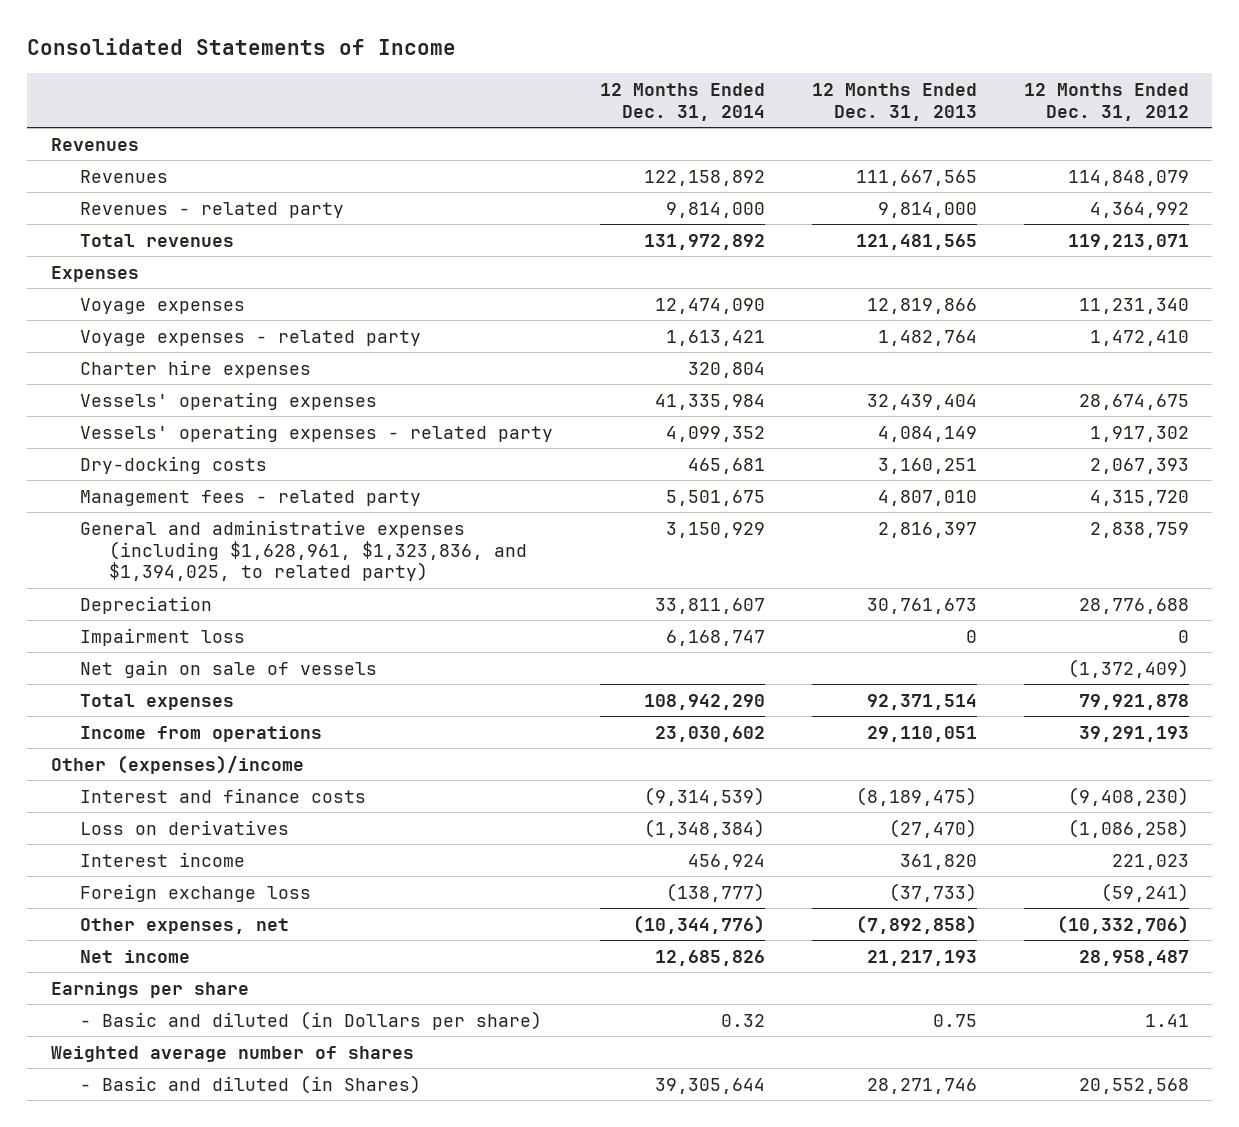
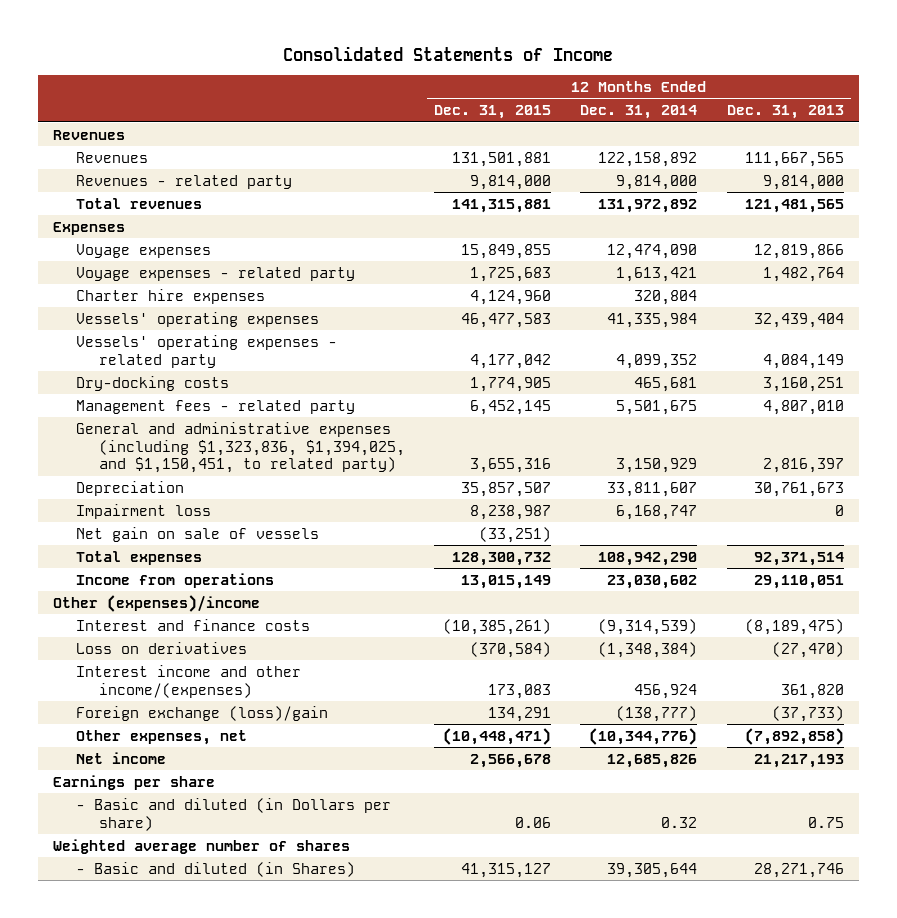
- | 12 Months Ended Dec. 31, 2014 | 12 Months Ended Dec. 31, 2013 | 12 Months Ended Dec. 31, 2012
+ | 12 Months Ended Dec. 31, 2015 | 12 Months Ended Dec. 31, 2014 | 12 Months Ended Dec. 31, 2013
- General and administrative expenses (including $1,628,961, $1,323,836, and $1,394,025, to related party) | 3,150,929 | 2,816,397 | 2,838,759
+ General and administrative expenses (including $1,323,836, $1,394,025, and $1,150,451, to related party) | 3,655,316 | 3,150,929 | 2,816,397
- Interest income | 456,924 | 361,820 | 221,023
- Foreign exchange loss | (138,777) | (37,733) | (59,241)
+ Interest income and other income/(expenses) | 173,083 | 456,924 | 361,820
+ Foreign exchange (loss)/gain | 134,291 | (138,777) | (37,733)

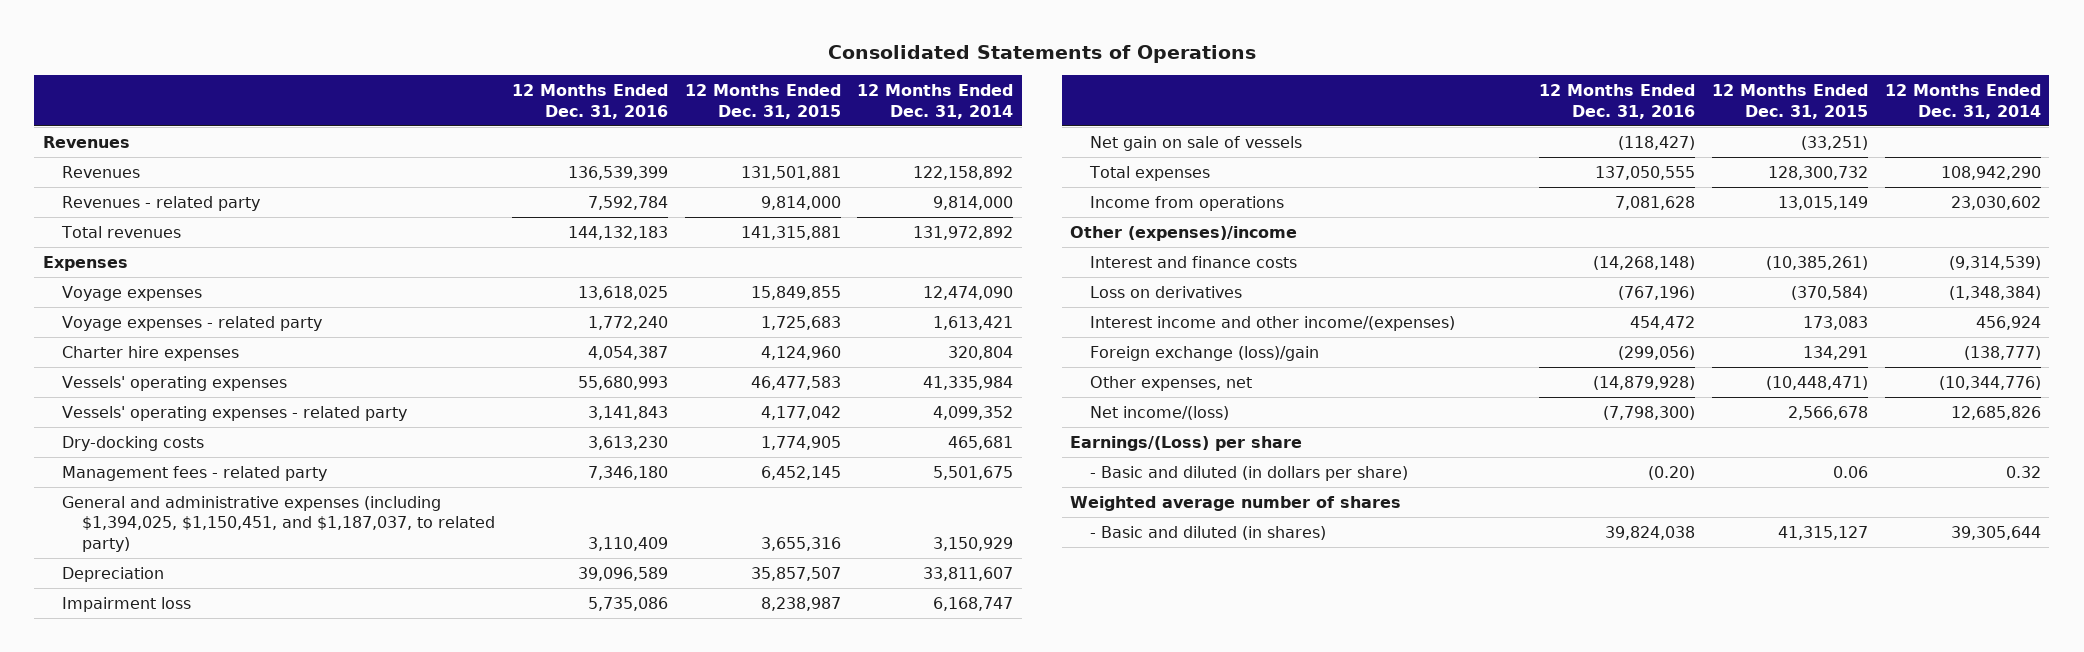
- Consolidated Statements of Income
+ Consolidated Statements of Operations
- | 12 Months Ended Dec. 31, 2015 | 12 Months Ended Dec. 31, 2014 | 12 Months Ended Dec. 31, 2013
+ | 12 Months Ended Dec. 31, 2016 | 12 Months Ended Dec. 31, 2015 | 12 Months Ended Dec. 31, 2014
- General and administrative expenses (including $1,323,836, $1,394,025, and $1,150,451, to related party) | 3,655,316 | 3,150,929 | 2,816,397
+ General and administrative expenses (including $1,394,025, $1,150,451, and $1,187,037, to related party) | 3,110,409 | 3,655,316 | 3,150,929
- Net income | 2,566,678 | 12,685,826 | 21,217,193
- Earnings per share
- - Basic and diluted (in Dollars per share) | 0.06 | 0.32 | 0.75
+ Net income/(loss) | (7,798,300) | 2,566,678 | 12,685,826
+ Earnings/(Loss) per share
+ - Basic and diluted (in dollars per share) | (0.20) | 0.06 | 0.32
- - Basic and diluted (in Shares) | 41,315,127 | 39,305,644 | 28,271,746
+ - Basic and diluted (in shares) | 39,824,038 | 41,315,127 | 39,305,644

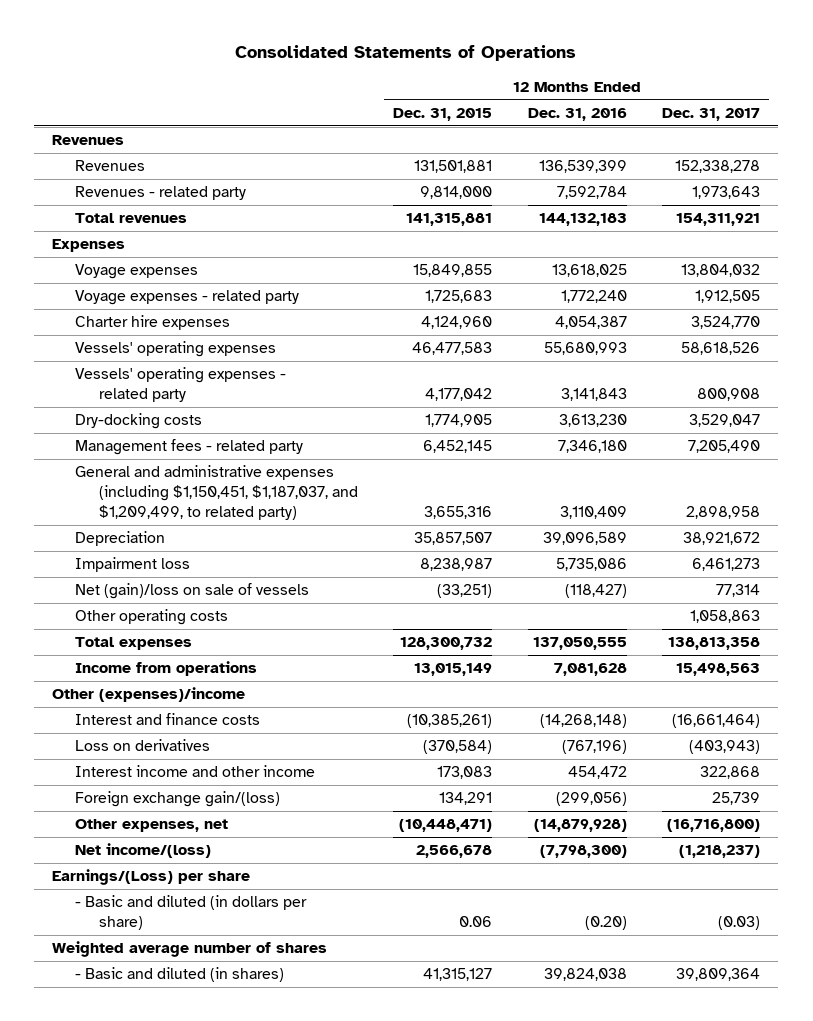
- | 12 Months Ended Dec. 31, 2016 | 12 Months Ended Dec. 31, 2015 | 12 Months Ended Dec. 31, 2014
+ | 12 Months Ended Dec. 31, 2015 | 12 Months Ended Dec. 31, 2016 | 12 Months Ended Dec. 31, 2017
- General and administrative expenses (including $1,394,025, $1,150,451, and $1,187,037, to related party) | 3,110,409 | 3,655,316 | 3,150,929
+ General and administrative expenses (including $1,150,451, $1,187,037, and $1,209,499, to related party) | 3,655,316 | 3,110,409 | 2,898,958
- Net gain on sale of vessels | (118,427) | (33,251) |
+ Net (gain)/loss on sale of vessels | (33,251) | (118,427) | 77,314
+ Other operating costs | | | 1,058,863
- Interest income and other income/(expenses) | 454,472 | 173,083 | 456,924
- Foreign exchange (loss)/gain | (299,056) | 134,291 | (138,777)
+ Interest income and other income | 173,083 | 454,472 | 322,868
+ Foreign exchange gain/(loss) | 134,291 | (299,056) | 25,739

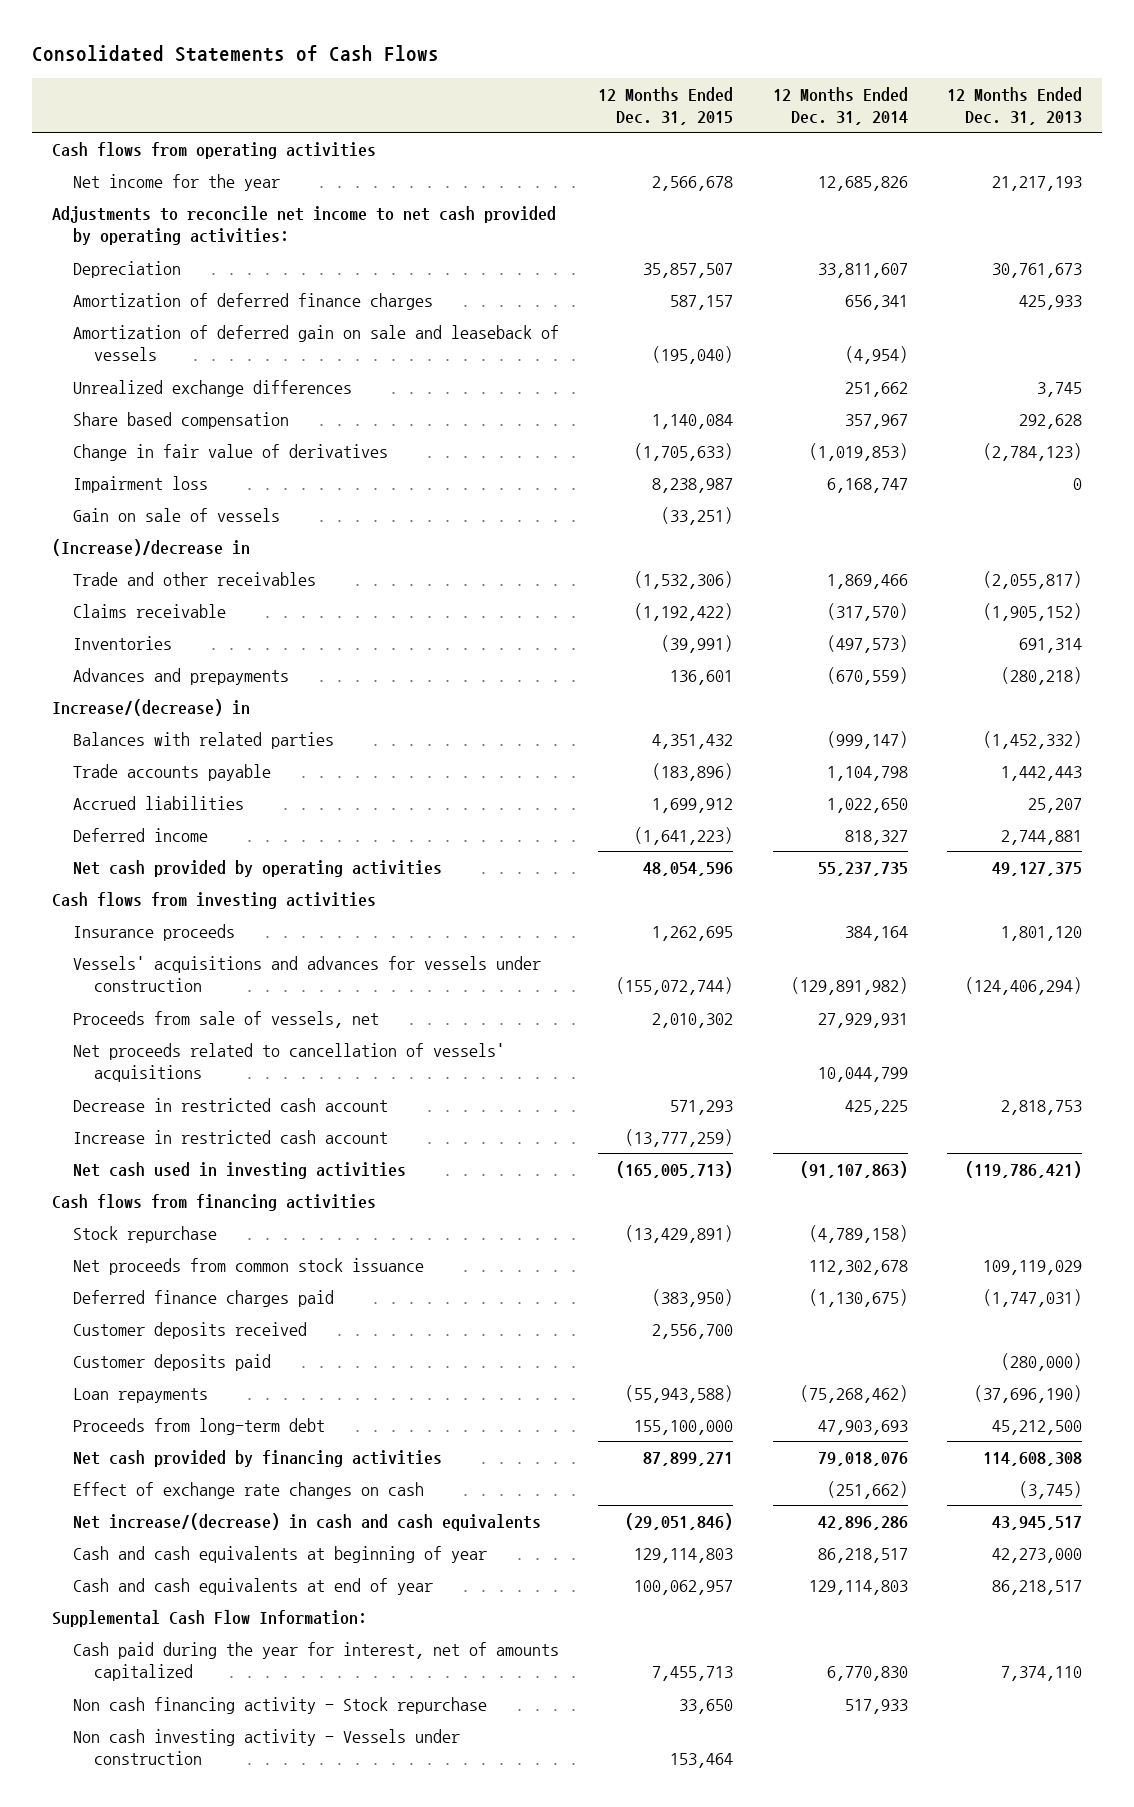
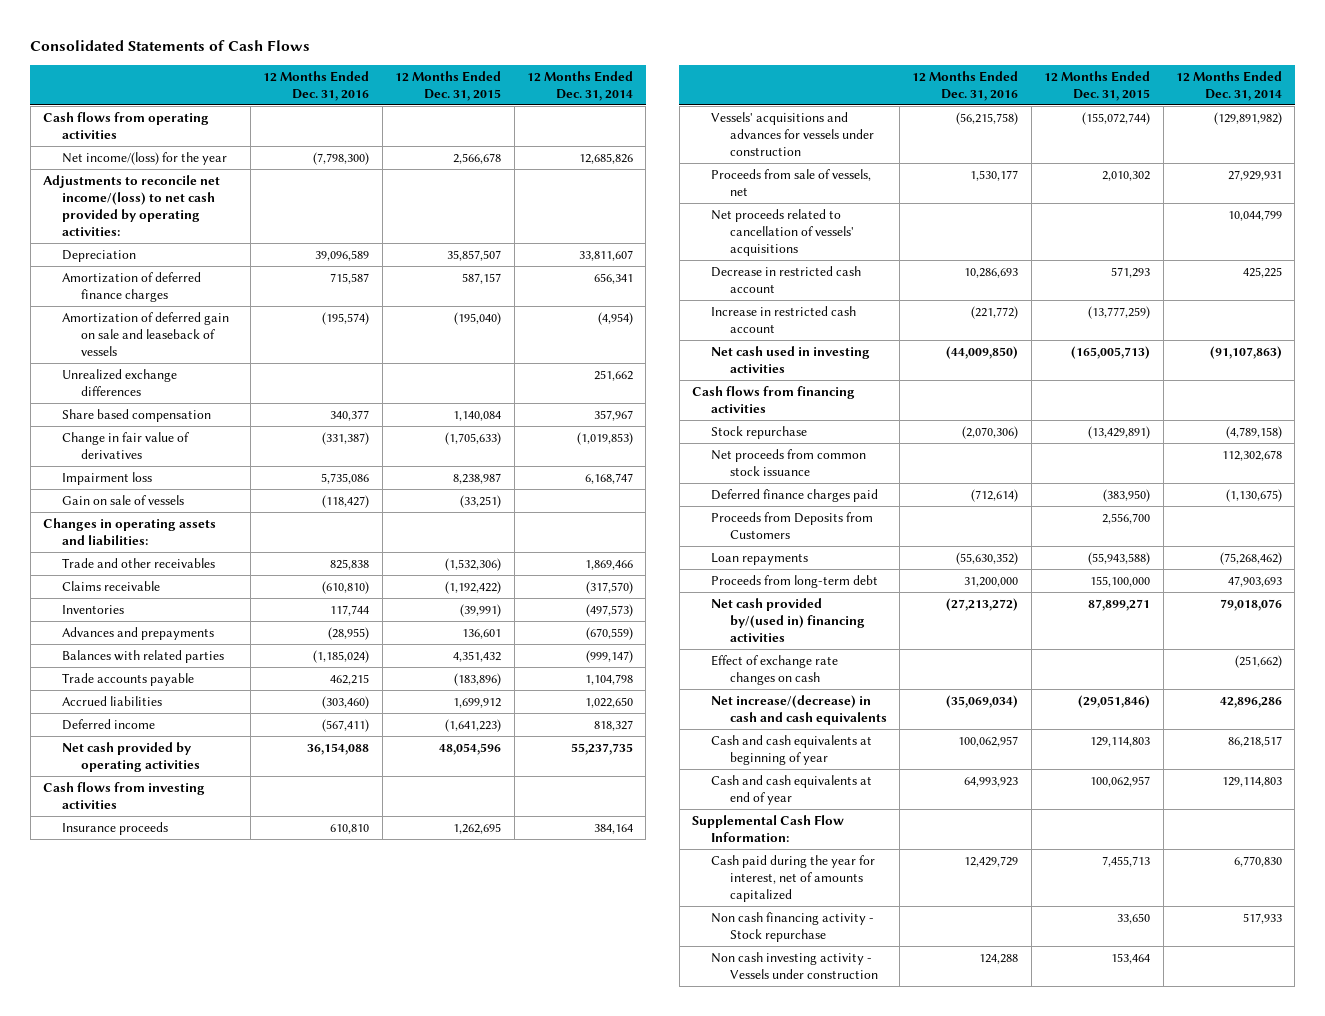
- | 12 Months Ended Dec. 31, 2015 | 12 Months Ended Dec. 31, 2014 | 12 Months Ended Dec. 31, 2013
+ | 12 Months Ended Dec. 31, 2016 | 12 Months Ended Dec. 31, 2015 | 12 Months Ended Dec. 31, 2014
- Net income for the year | 2,566,678 | 12,685,826 | 21,217,193
- Adjustments to reconcile net income to net cash provided by operating activities:
+ Net income/(loss) for the year | (7,798,300) | 2,566,678 | 12,685,826
+ Adjustments to reconcile net income/(loss) to net cash provided by operating activities:
- (Increase)/decrease in
+ Changes in operating assets and liabilities:
- Increase/(decrease) in
- Customer deposits received | 2,556,700 | |
- Customer deposits paid | | | (280,000)
+ Proceeds from Deposits from Customers | | 2,556,700 |
- Net cash provided by financing activities | 87,899,271 | 79,018,076 | 114,608,308
+ Net cash provided by/(used in) financing activities | (27,213,272) | 87,899,271 | 79,018,076

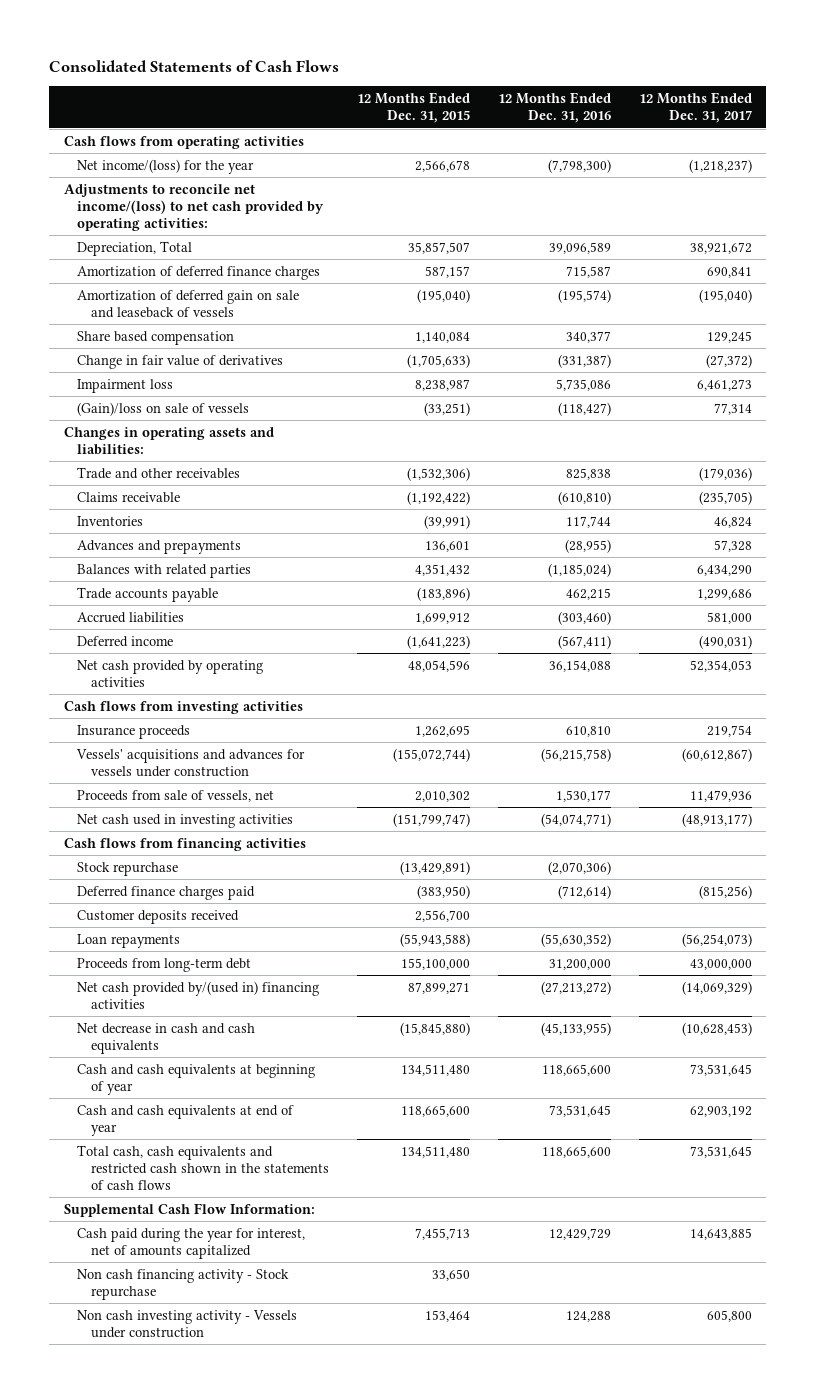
- | 12 Months Ended Dec. 31, 2016 | 12 Months Ended Dec. 31, 2015 | 12 Months Ended Dec. 31, 2014
+ | 12 Months Ended Dec. 31, 2015 | 12 Months Ended Dec. 31, 2016 | 12 Months Ended Dec. 31, 2017
- Depreciation | 39,096,589 | 35,857,507 | 33,811,607
+ Depreciation, Total | 35,857,507 | 39,096,589 | 38,921,672
- Unrealized exchange differences | | | 251,662
- Gain on sale of vessels | (118,427) | (33,251) |
+ (Gain)/loss on sale of vessels | (33,251) | (118,427) | 77,314
- Net proceeds related to cancellation of vessels' acquisitions | | | 10,044,799
- Decrease in restricted cash account | 10,286,693 | 571,293 | 425,225
- Increase in restricted cash account | (221,772) | (13,777,259) |
- Net cash used in investing activities | (44,009,850) | (165,005,713) | (91,107,863)
+ Net cash used in investing activities | (151,799,747) | (54,074,771) | (48,913,177)
- Net proceeds from common stock issuance | | | 112,302,678
- Proceeds from Deposits from Customers | | 2,556,700 |
+ Customer deposits received | 2,556,700 | |
- Effect of exchange rate changes on cash | | | (251,662)
- Net increase/(decrease) in cash and cash equivalents | (35,069,034) | (29,051,846) | 42,896,286
- Cash and cash equivalents at beginning of year | 100,062,957 | 129,114,803 | 86,218,517
- Cash and cash equivalents at end of year | 64,993,923 | 100,062,957 | 129,114,803
+ Net decrease in cash and cash equivalents | (15,845,880) | (45,133,955) | (10,628,453)
+ Cash and cash equivalents at beginning of year | 134,511,480 | 118,665,600 | 73,531,645
+ Cash and cash equivalents at end of year | 118,665,600 | 73,531,645 | 62,903,192
+ Total cash, cash equivalents and restricted cash shown in the statements of cash flows | 134,511,480 | 118,665,600 | 73,531,645

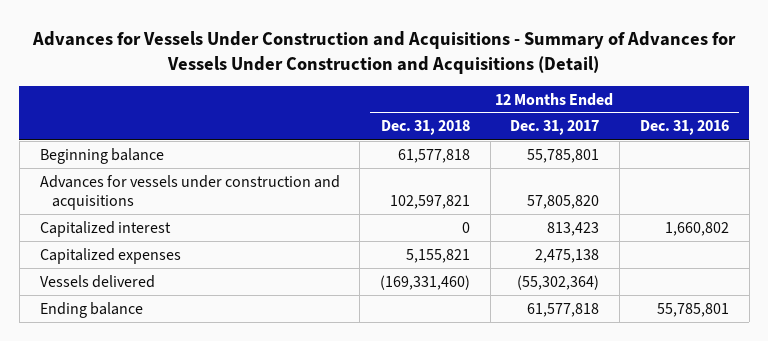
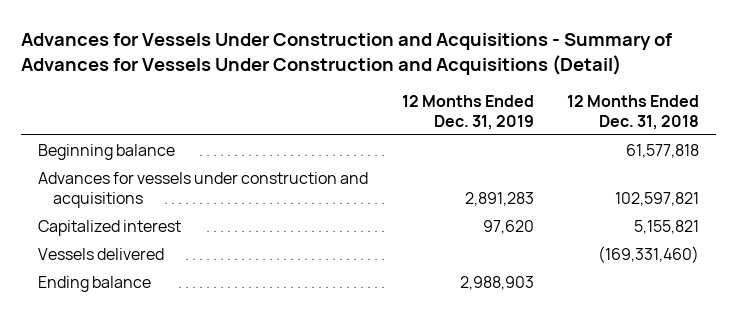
- | 12 Months Ended Dec. 31, 2018 | 12 Months Ended Dec. 31, 2017 | 12 Months Ended Dec. 31, 2016
+ | 12 Months Ended Dec. 31, 2019 | 12 Months Ended Dec. 31, 2018
- Capitalized interest | 0 | 813,423 | 1,660,802
- Capitalized expenses | 5,155,821 | 2,475,138 |
+ Capitalized interest | 97,620 | 5,155,821

